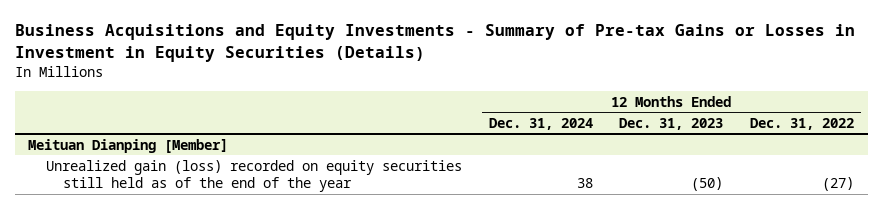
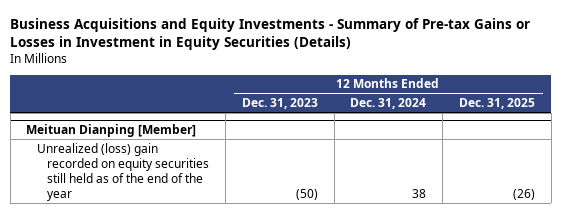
- | 12 Months Ended Dec. 31, 2024 | 12 Months Ended Dec. 31, 2023 | 12 Months Ended Dec. 31, 2022
+ | 12 Months Ended Dec. 31, 2023 | 12 Months Ended Dec. 31, 2024 | 12 Months Ended Dec. 31, 2025
@ Meituan Dianping [Member]
- Unrealized gain (loss) recorded on equity securities still held as of the end of the year | 38 | (50) | (27)
+ Unrealized (loss) gain recorded on equity securities still held as of the end of the year | (50) | 38 | (26)

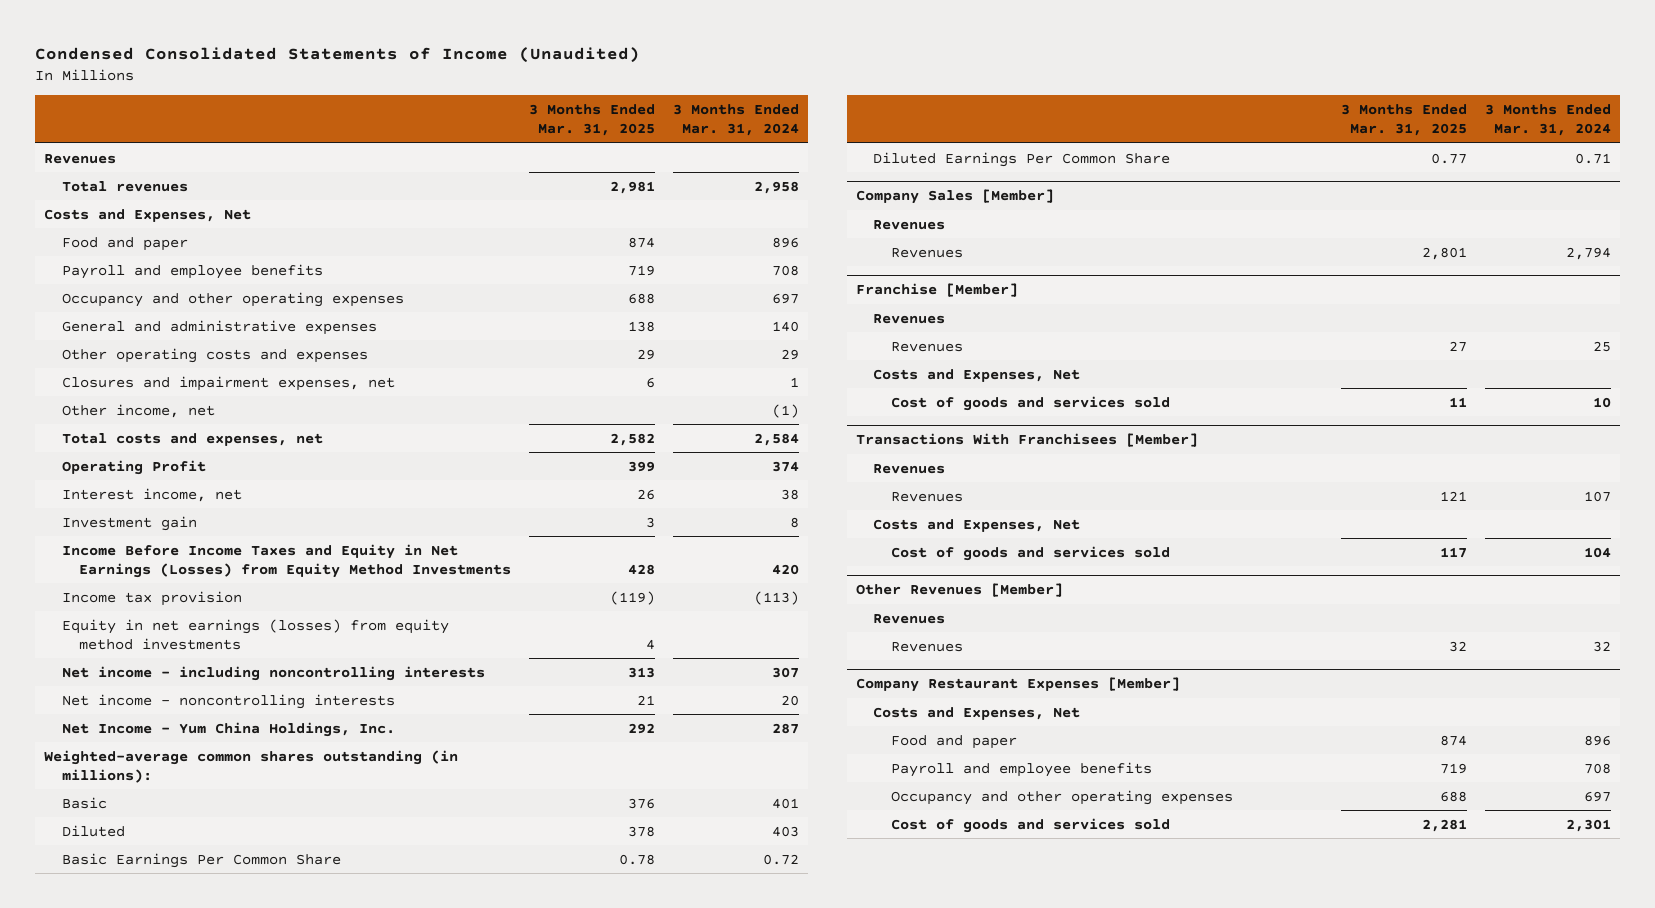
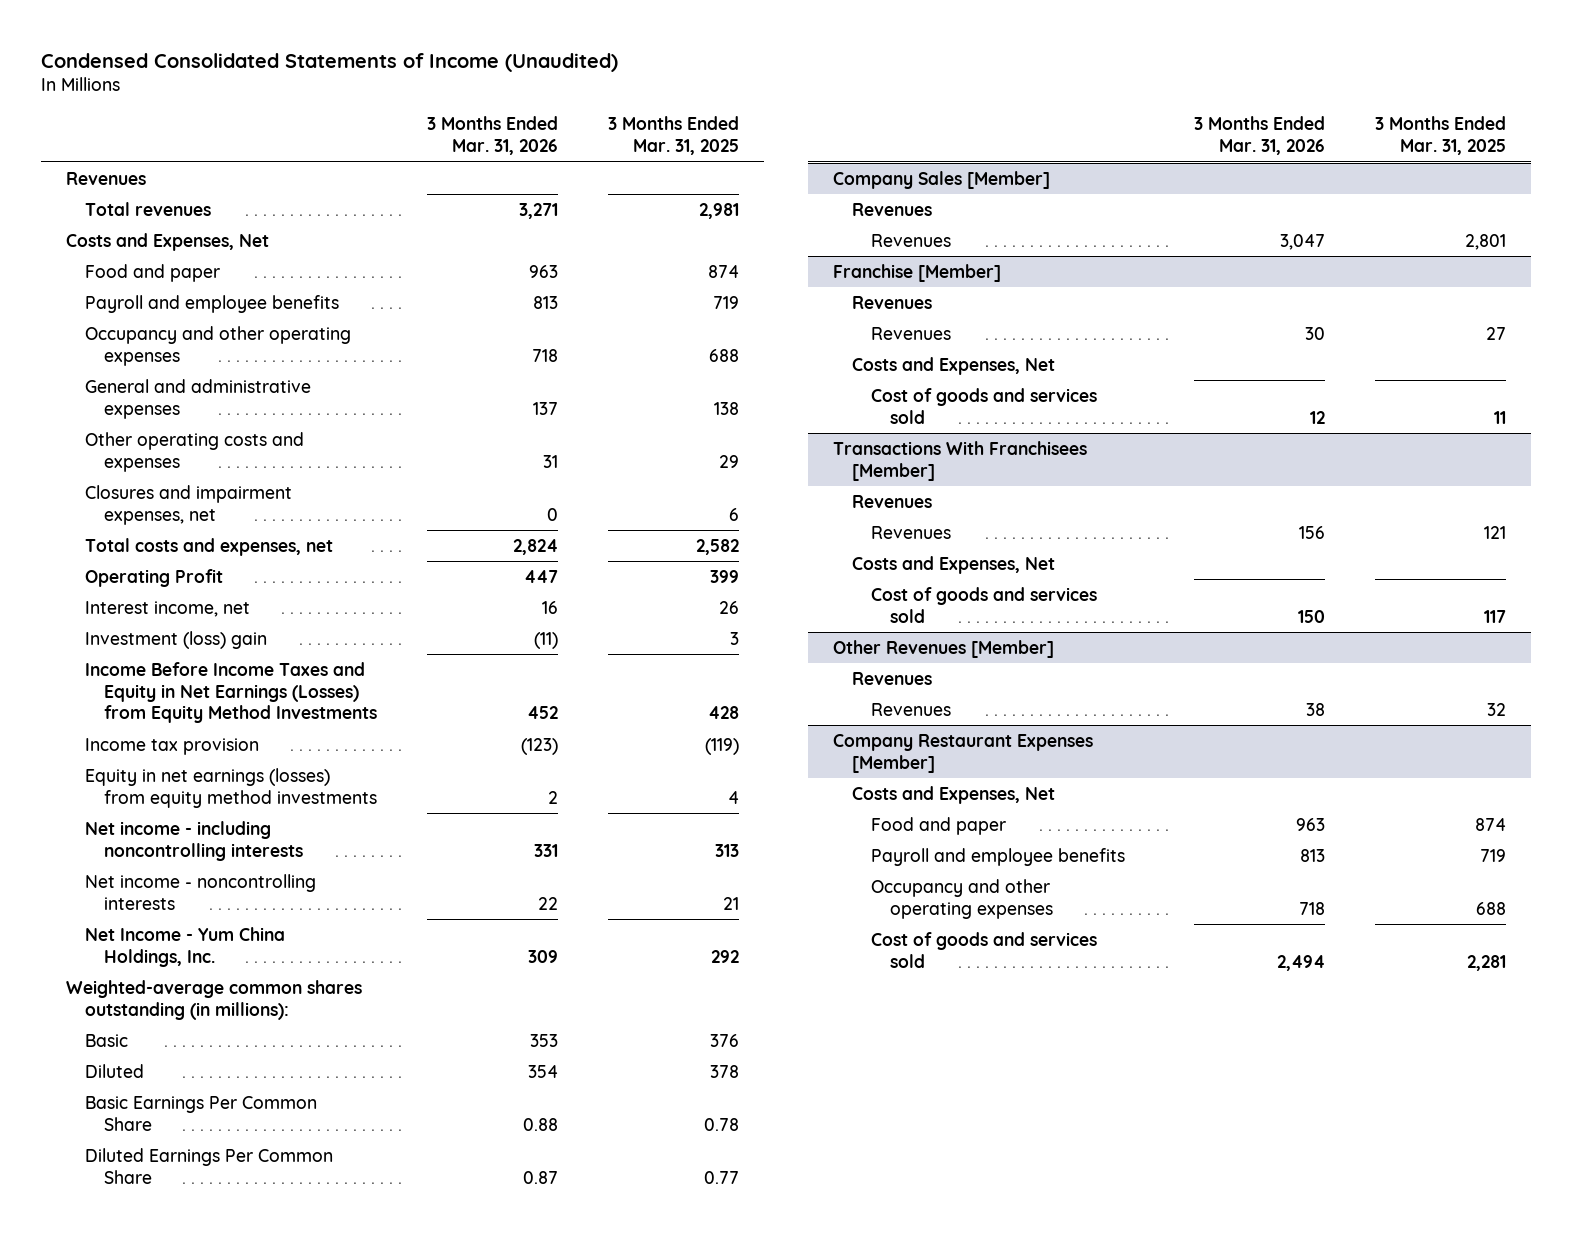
- | 3 Months Ended Mar. 31, 2025 | 3 Months Ended Mar. 31, 2024
+ | 3 Months Ended Mar. 31, 2026 | 3 Months Ended Mar. 31, 2025
- Other income, net | | (1)
- Investment gain | 3 | 8
+ Investment (loss) gain | (11) | 3

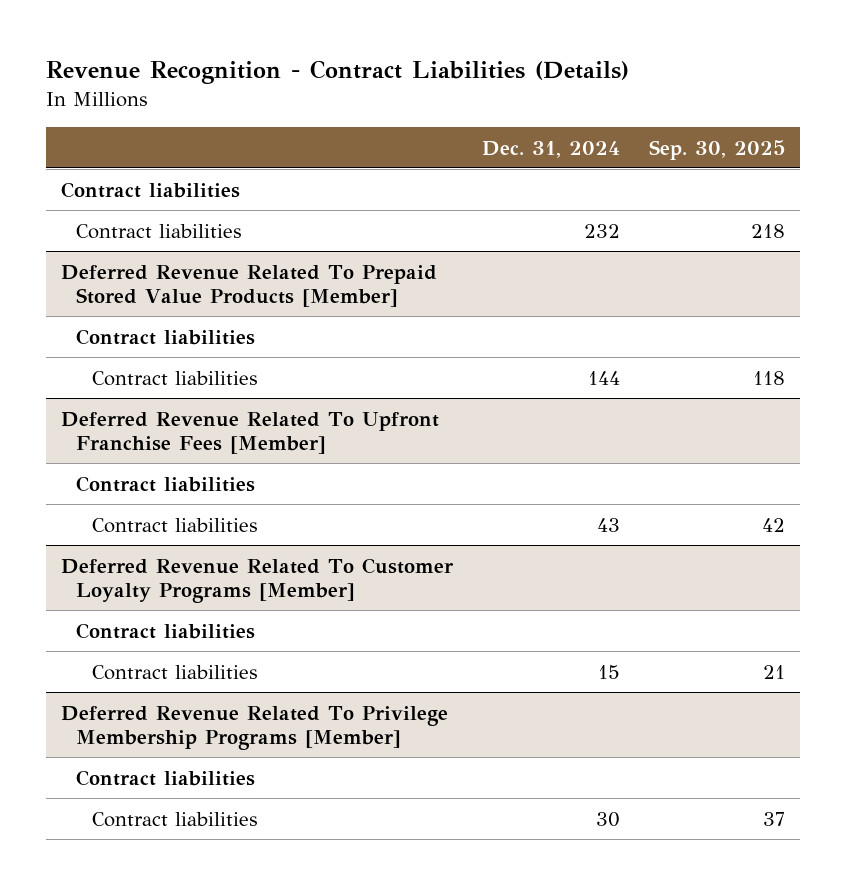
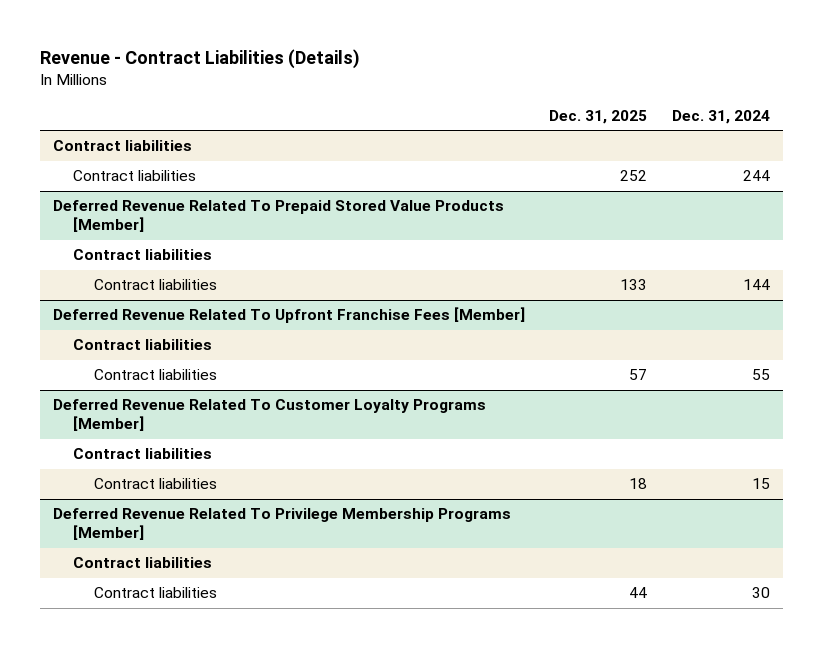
- Revenue Recognition - Contract Liabilities (Details)
+ Revenue - Contract Liabilities (Details)
- | Dec. 31, 2024 | Sep. 30, 2025
+ | Dec. 31, 2025 | Dec. 31, 2024
- Contract liabilities | 232 | 218
+ Contract liabilities | 252 | 244
@ Deferred Revenue Related To Upfront Franchise Fees [Member]
- Contract liabilities | 43 | 42
+ Contract liabilities | 57 | 55

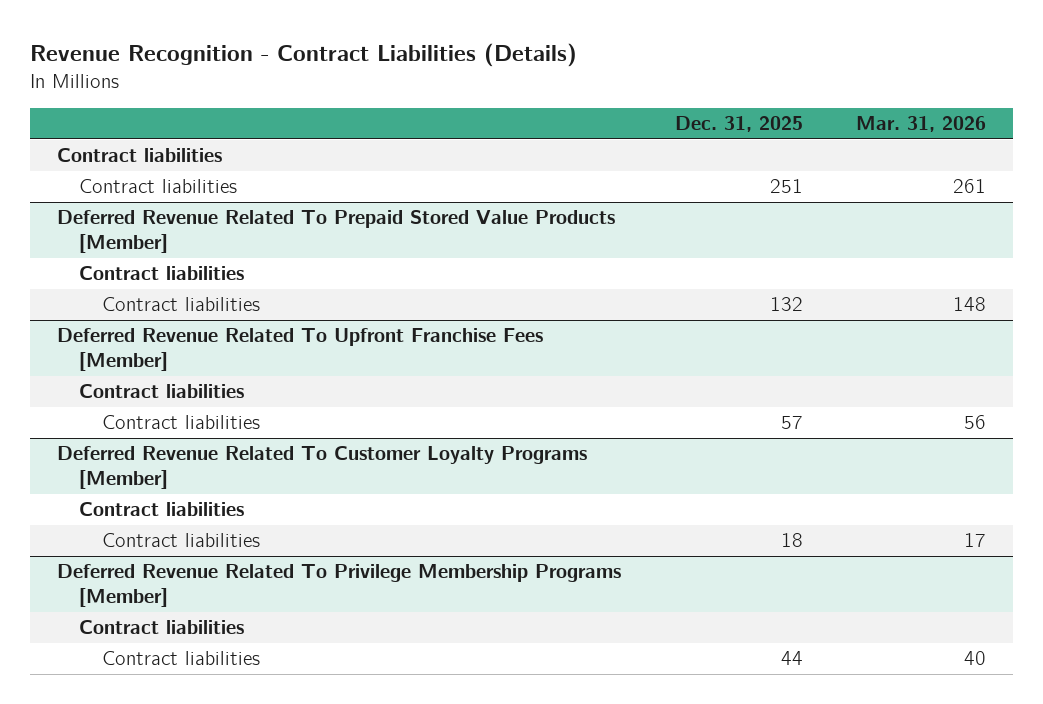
- Revenue - Contract Liabilities (Details)
+ Revenue Recognition - Contract Liabilities (Details)
- | Dec. 31, 2025 | Dec. 31, 2024
+ | Dec. 31, 2025 | Mar. 31, 2026
- Contract liabilities | 252 | 244
+ Contract liabilities | 251 | 261
@ Deferred Revenue Related To Prepaid Stored Value Products [Member]
- Contract liabilities | 133 | 144
+ Contract liabilities | 132 | 148

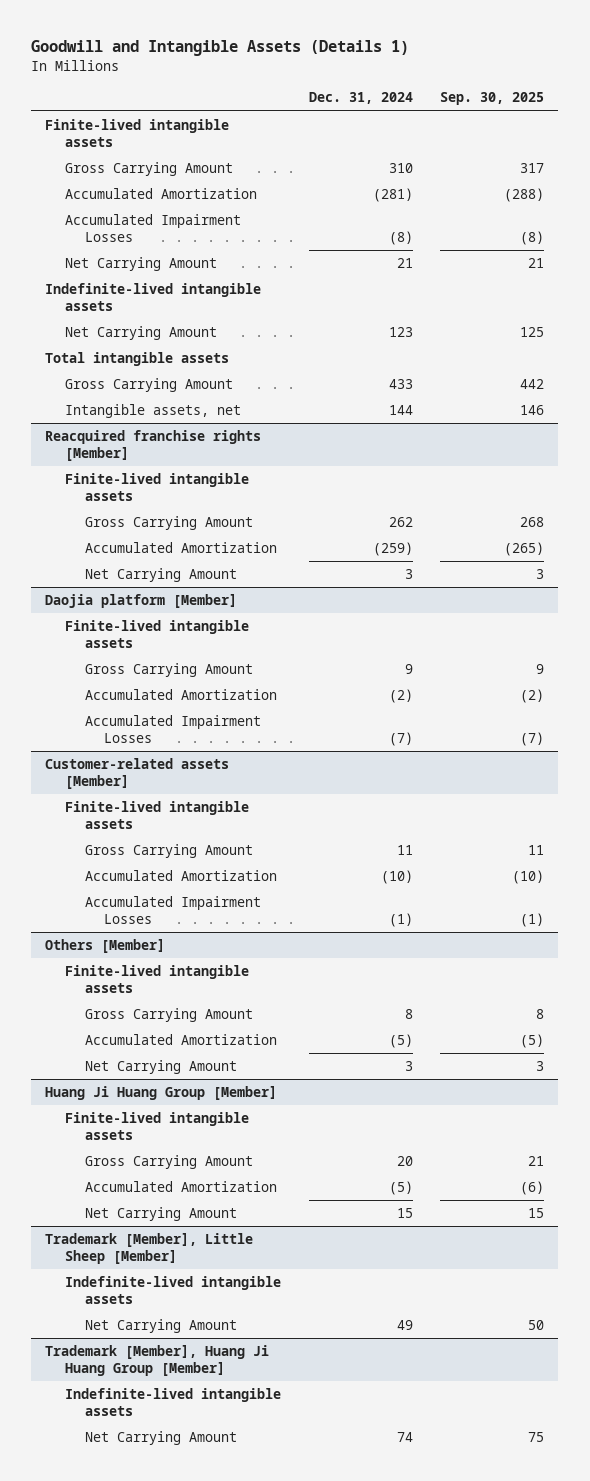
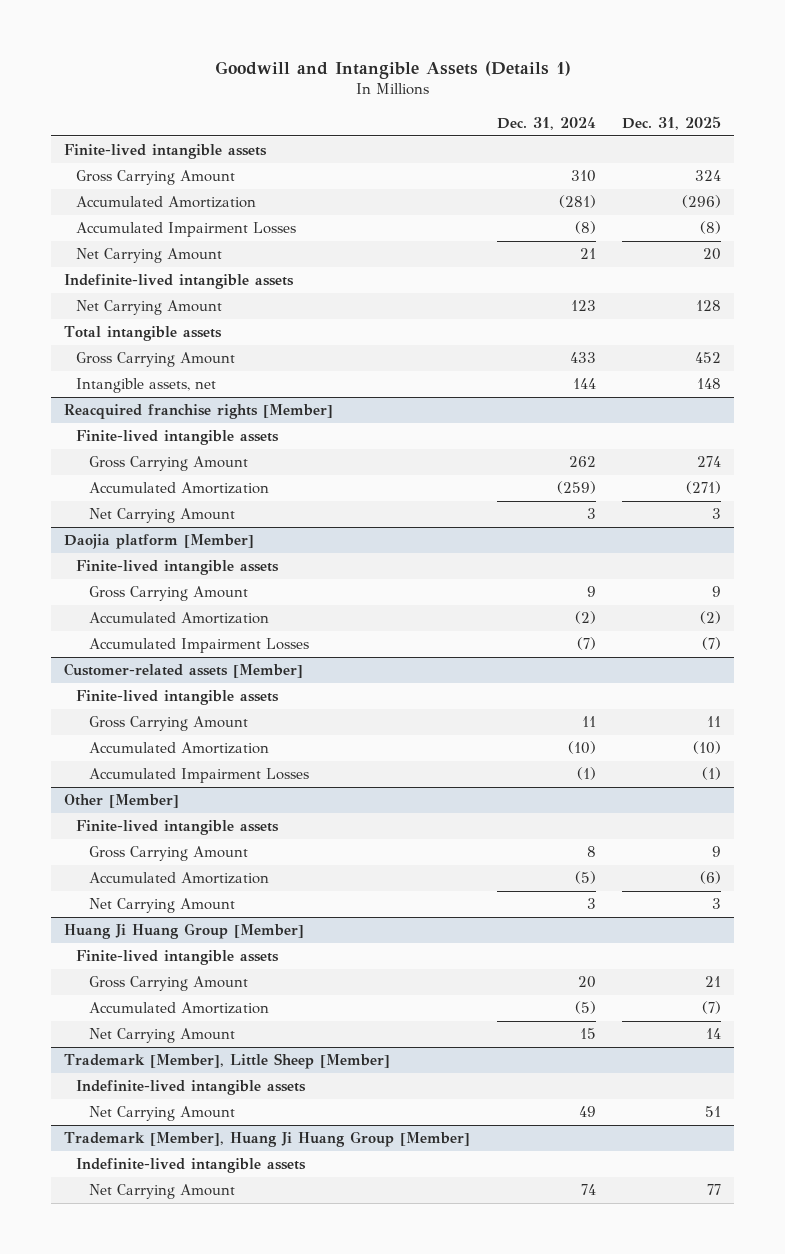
- | Dec. 31, 2024 | Sep. 30, 2025
+ | Dec. 31, 2024 | Dec. 31, 2025
- Others [Member]
+ Other [Member]

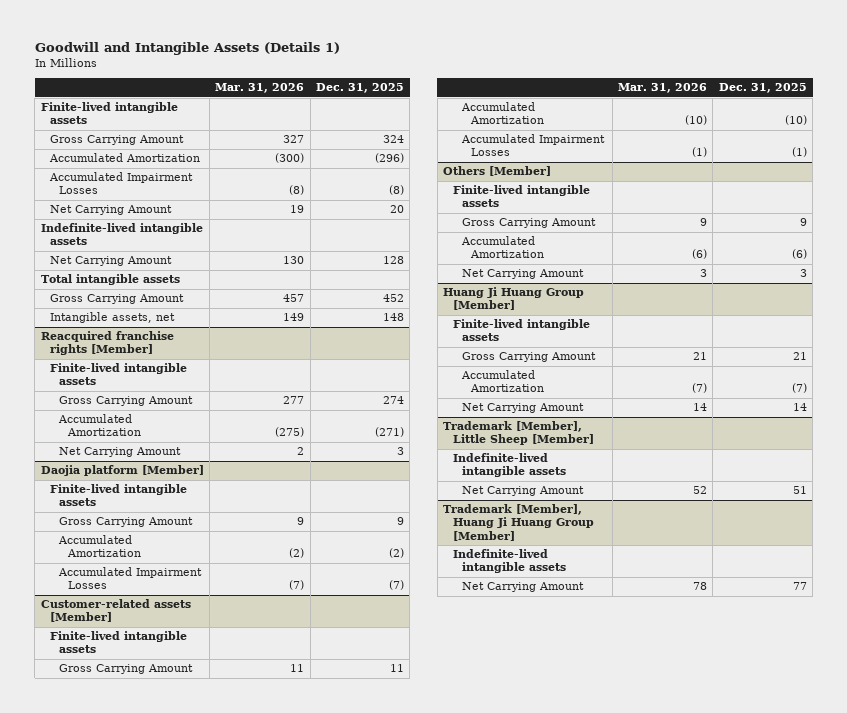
- | Dec. 31, 2024 | Dec. 31, 2025
+ | Mar. 31, 2026 | Dec. 31, 2025
- Other [Member]
+ Others [Member]

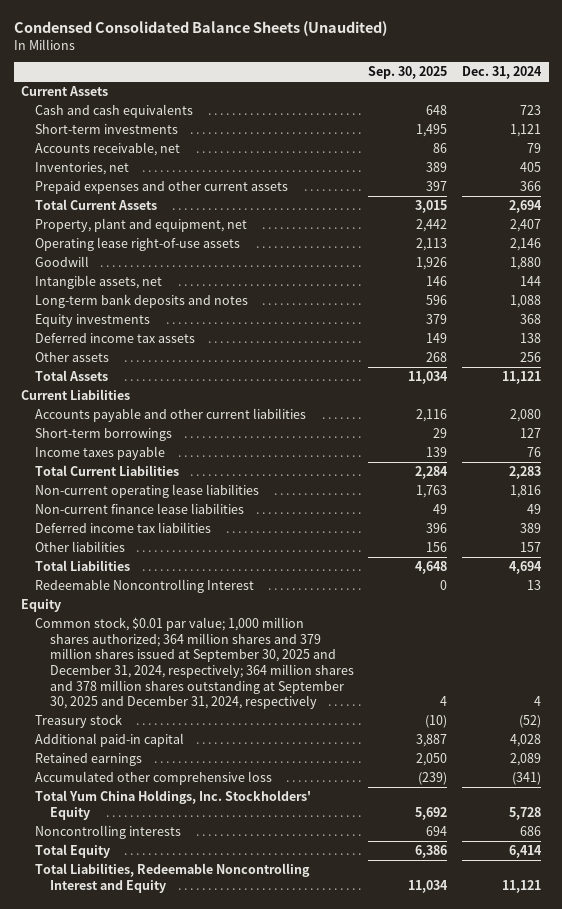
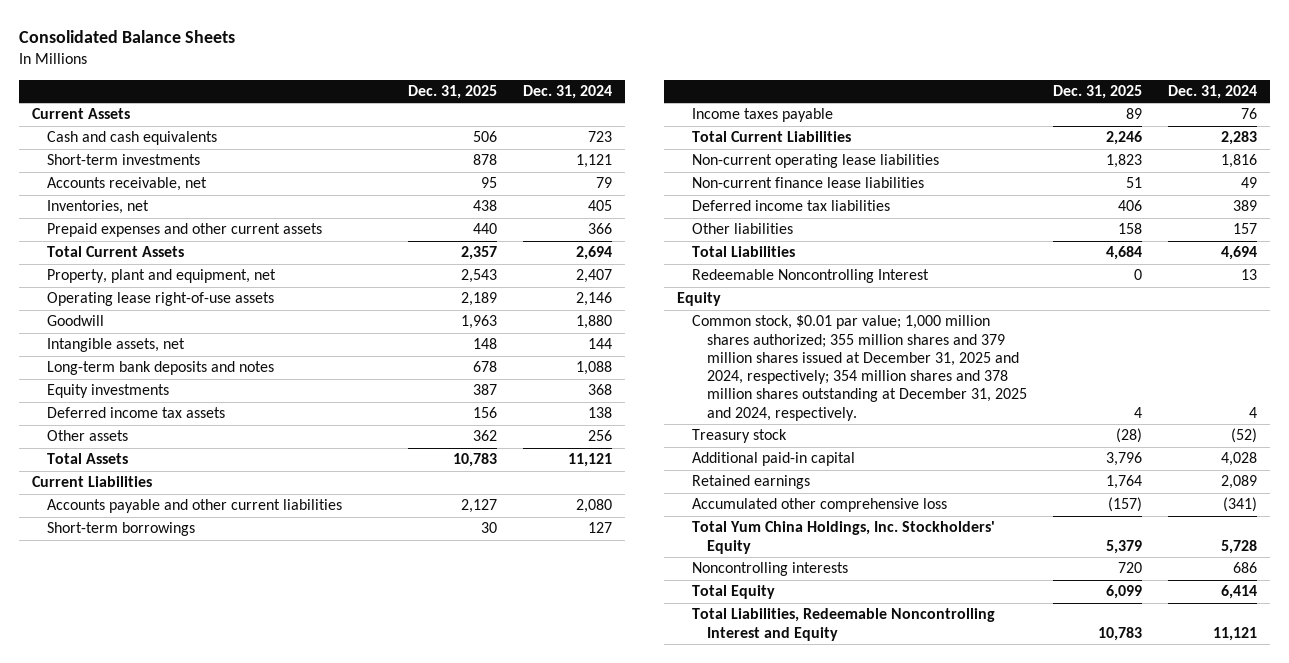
- Condensed Consolidated Balance Sheets (Unaudited)
+ Consolidated Balance Sheets
- | Sep. 30, 2025 | Dec. 31, 2024
+ | Dec. 31, 2025 | Dec. 31, 2024
- Common stock, $0.01 par value; 1,000 million shares authorized; 364 million shares and 379 million shares issued at September 30, 2025 and December 31, 2024, respectively; 364 million shares and 378 million shares outstanding at September 30, 2025 and December 31, 2024, respectively | 4 | 4
+ Common stock, $0.01 par value; 1,000 million shares authorized; 355 million shares and 379 million shares issued at December 31, 2025 and 2024, respectively; 354 million shares and 378 million shares outstanding at December 31, 2025 and 2024, respectively. | 4 | 4

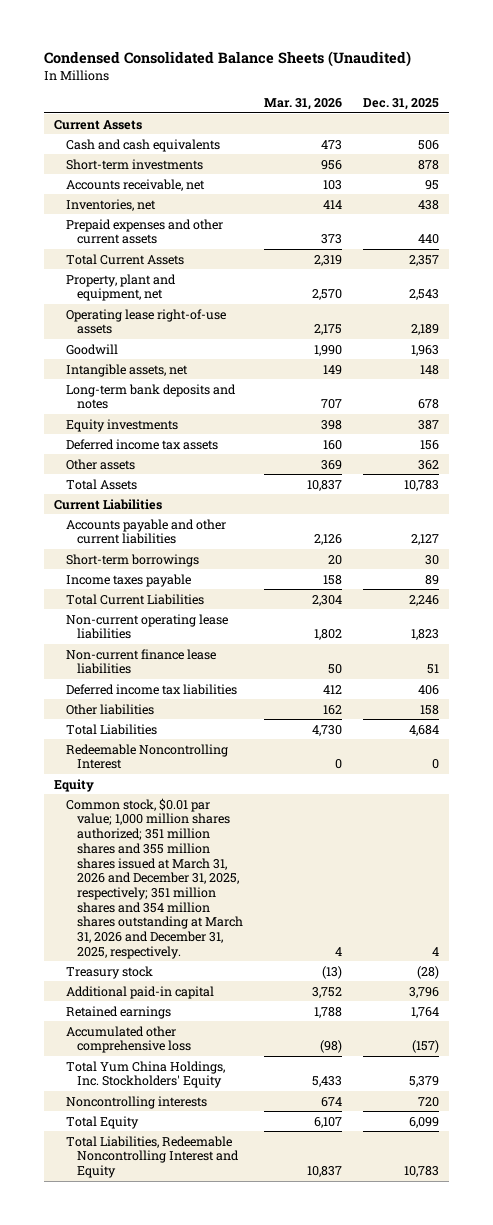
- Consolidated Balance Sheets
+ Condensed Consolidated Balance Sheets (Unaudited)
- | Dec. 31, 2025 | Dec. 31, 2024
+ | Mar. 31, 2026 | Dec. 31, 2025
- Common stock, $0.01 par value; 1,000 million shares authorized; 355 million shares and 379 million shares issued at December 31, 2025 and 2024, respectively; 354 million shares and 378 million shares outstanding at December 31, 2025 and 2024, respectively. | 4 | 4
+ Common stock, $0.01 par value; 1,000 million shares authorized; 351 million shares and 355 million shares issued at March 31, 2026 and December 31, 2025, respectively; 351 million shares and 354 million shares outstanding at March 31, 2026 and December 31, 2025, respectively. | 4 | 4

